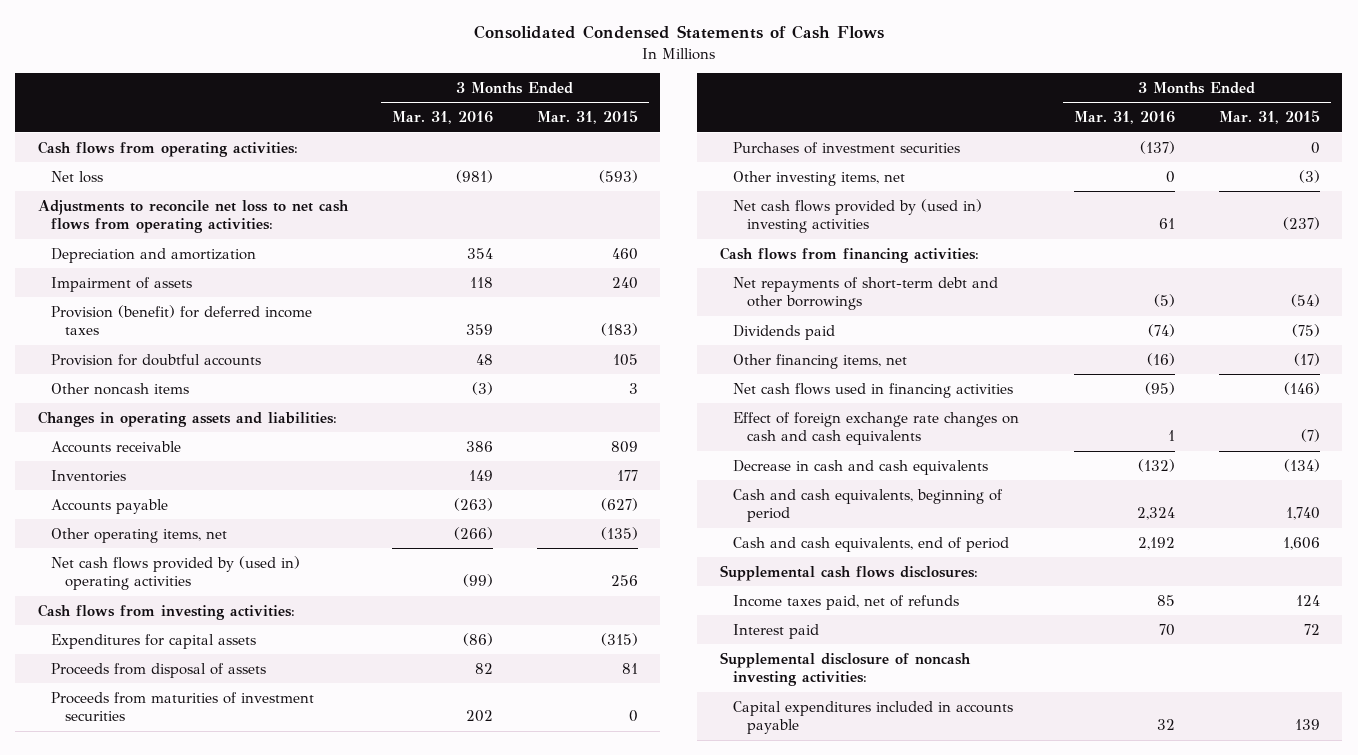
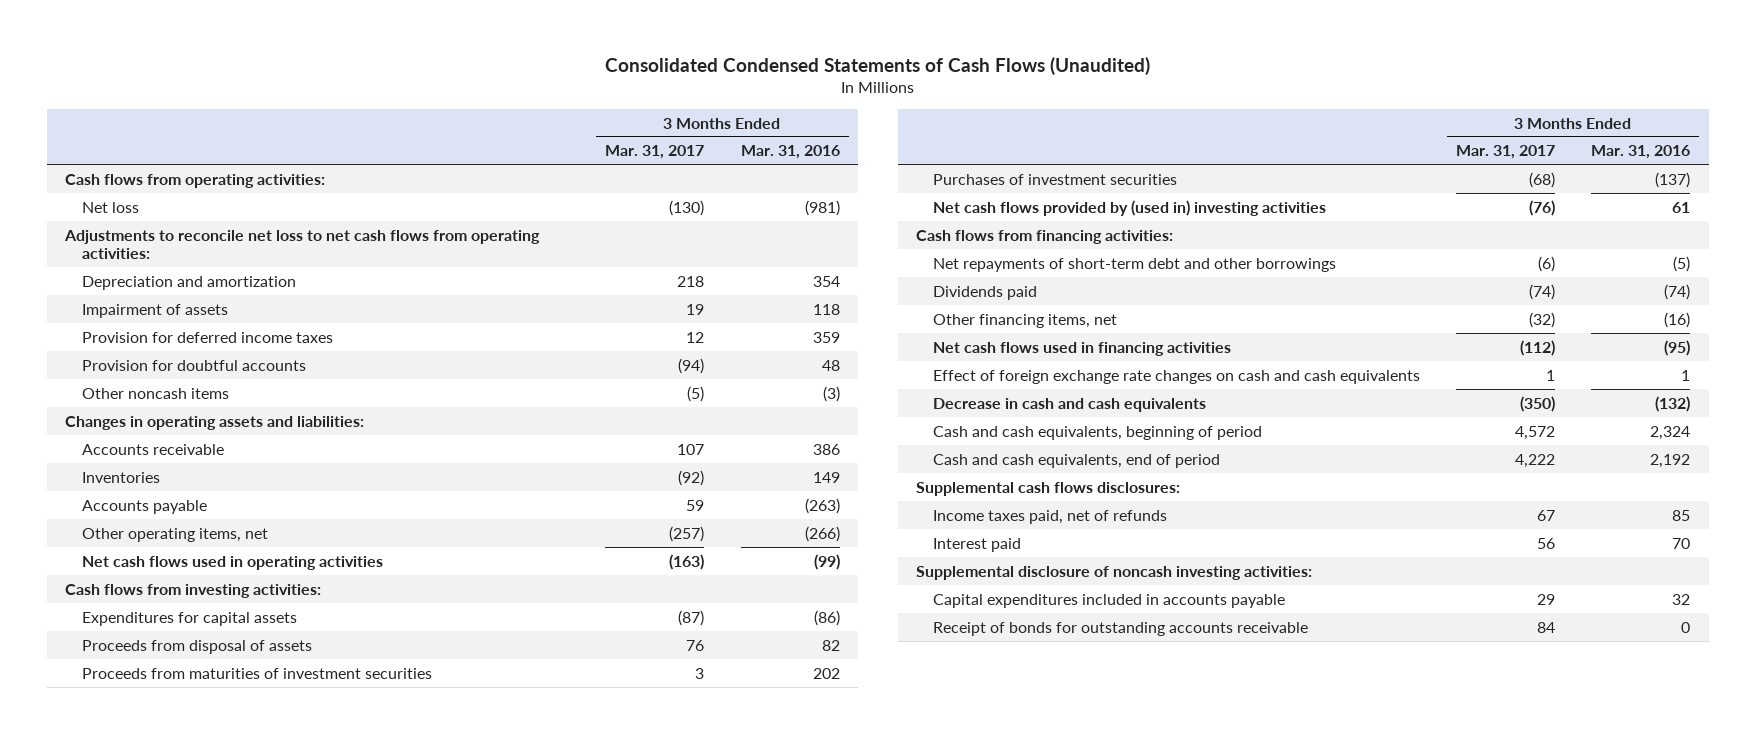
- Consolidated Condensed Statements of Cash Flows
+ Consolidated Condensed Statements of Cash Flows (Unaudited)
- | 3 Months Ended Mar. 31, 2016 | 3 Months Ended Mar. 31, 2015
+ | 3 Months Ended Mar. 31, 2017 | 3 Months Ended Mar. 31, 2016
- Provision (benefit) for deferred income taxes | 359 | (183)
+ Provision for deferred income taxes | 12 | 359
- Net cash flows provided by (used in) operating activities | (99) | 256
+ Net cash flows used in operating activities | (163) | (99)
- Other investing items, net | 0 | (3)
+ Receipt of bonds for outstanding accounts receivable | 84 | 0

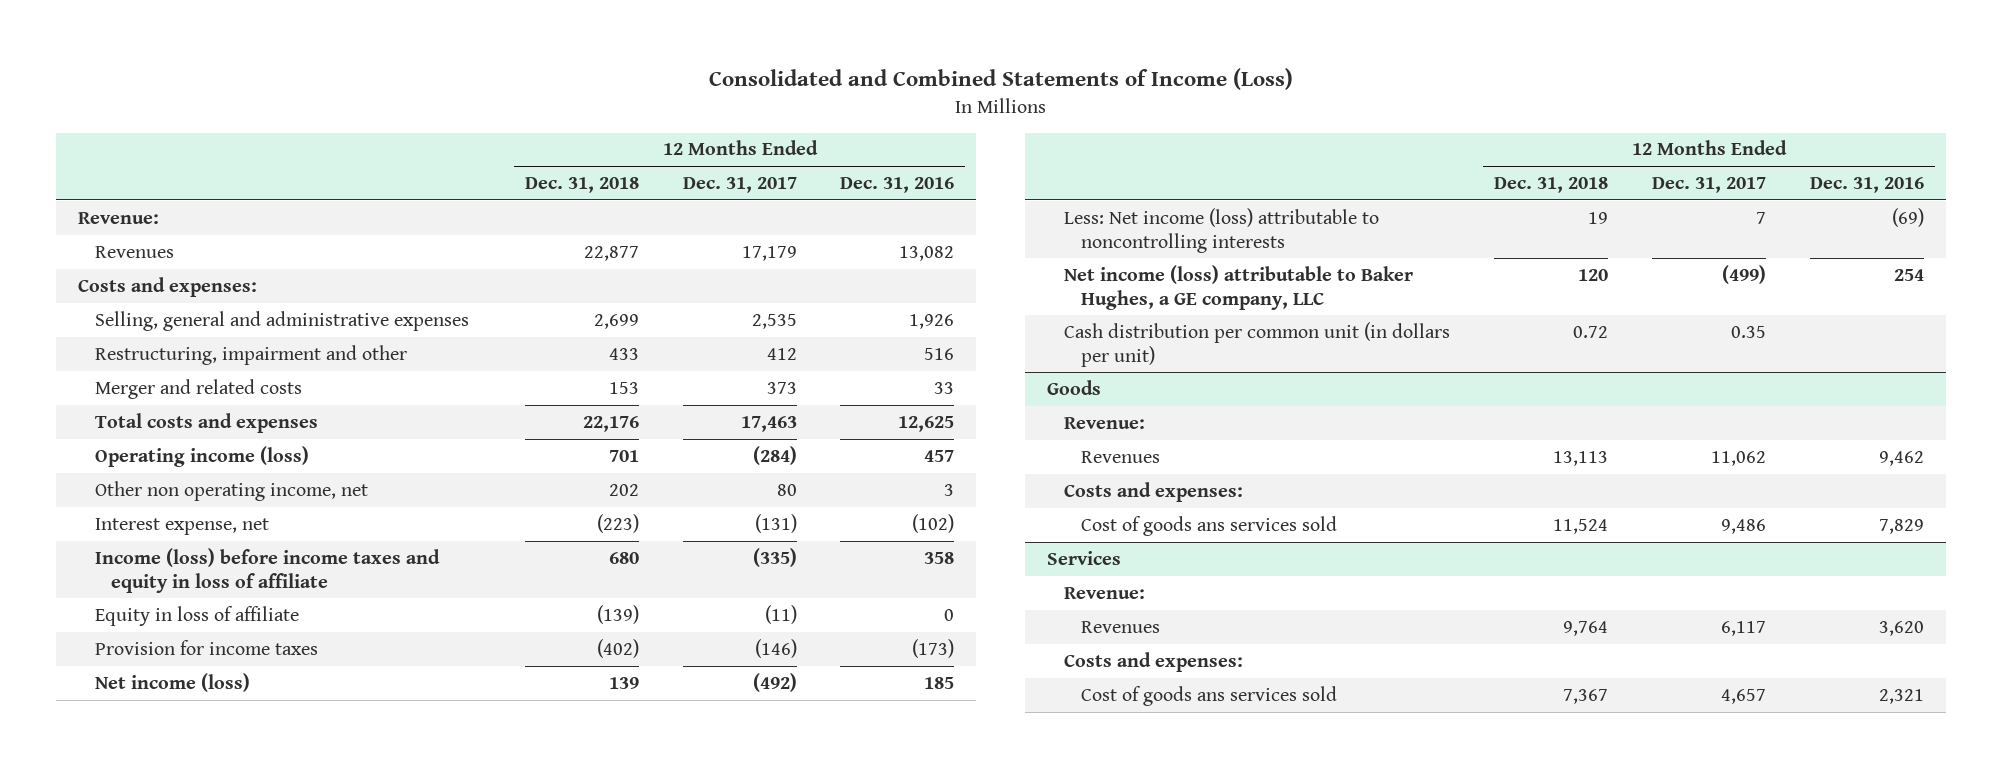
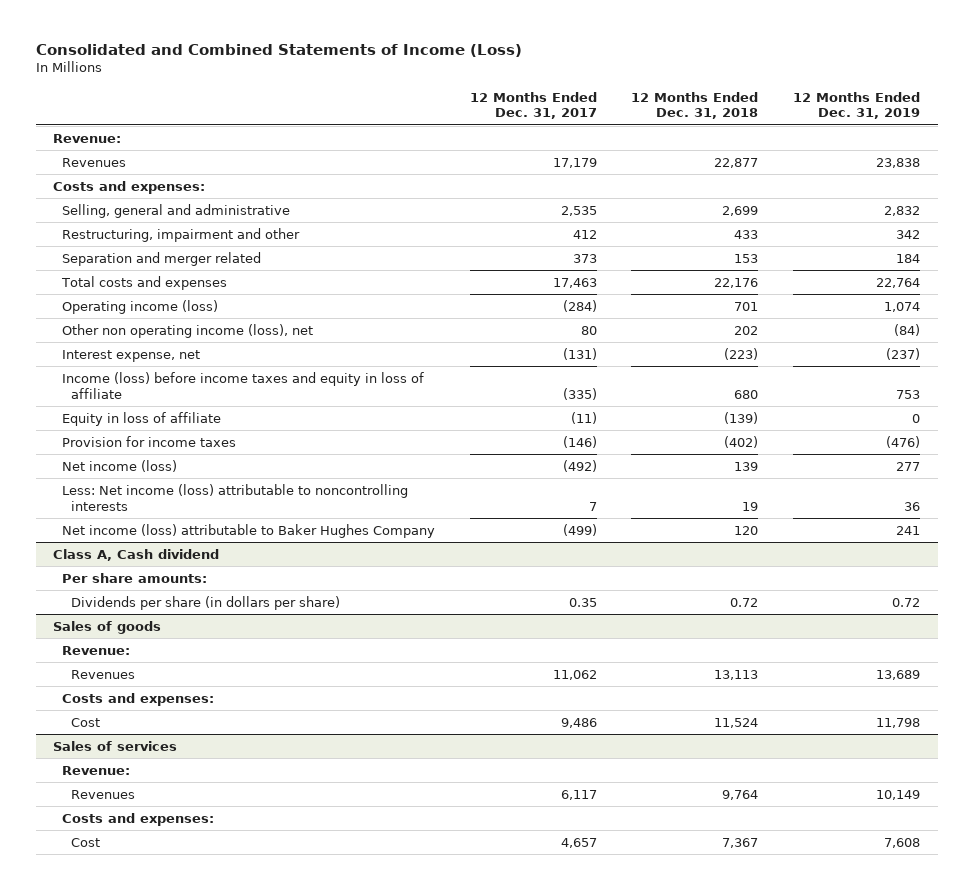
- | 12 Months Ended Dec. 31, 2018 | 12 Months Ended Dec. 31, 2017 | 12 Months Ended Dec. 31, 2016
+ | 12 Months Ended Dec. 31, 2017 | 12 Months Ended Dec. 31, 2018 | 12 Months Ended Dec. 31, 2019
- Selling, general and administrative expenses | 2,699 | 2,535 | 1,926
+ Selling, general and administrative | 2,535 | 2,699 | 2,832
- Merger and related costs | 153 | 373 | 33
+ Separation and merger related | 373 | 153 | 184
- Other non operating income, net | 202 | 80 | 3
+ Other non operating income (loss), net | 80 | 202 | (84)
- Net income (loss) attributable to Baker Hughes, a GE company, LLC | 120 | (499) | 254
- Cash distribution per common unit (in dollars per unit) | 0.72 | 0.35 |
- Goods
+ Net income (loss) attributable to Baker Hughes Company | (499) | 120 | 241
+ Class A, Cash dividend
+ Per share amounts:
+ Dividends per share (in dollars per share) | 0.35 | 0.72 | 0.72
+ Sales of goods
- Cost of goods ans services sold | 11,524 | 9,486 | 7,829
- Services
+ Cost | 9,486 | 11,524 | 11,798
+ Sales of services
- Cost of goods ans services sold | 7,367 | 4,657 | 2,321
+ Cost | 4,657 | 7,367 | 7,608

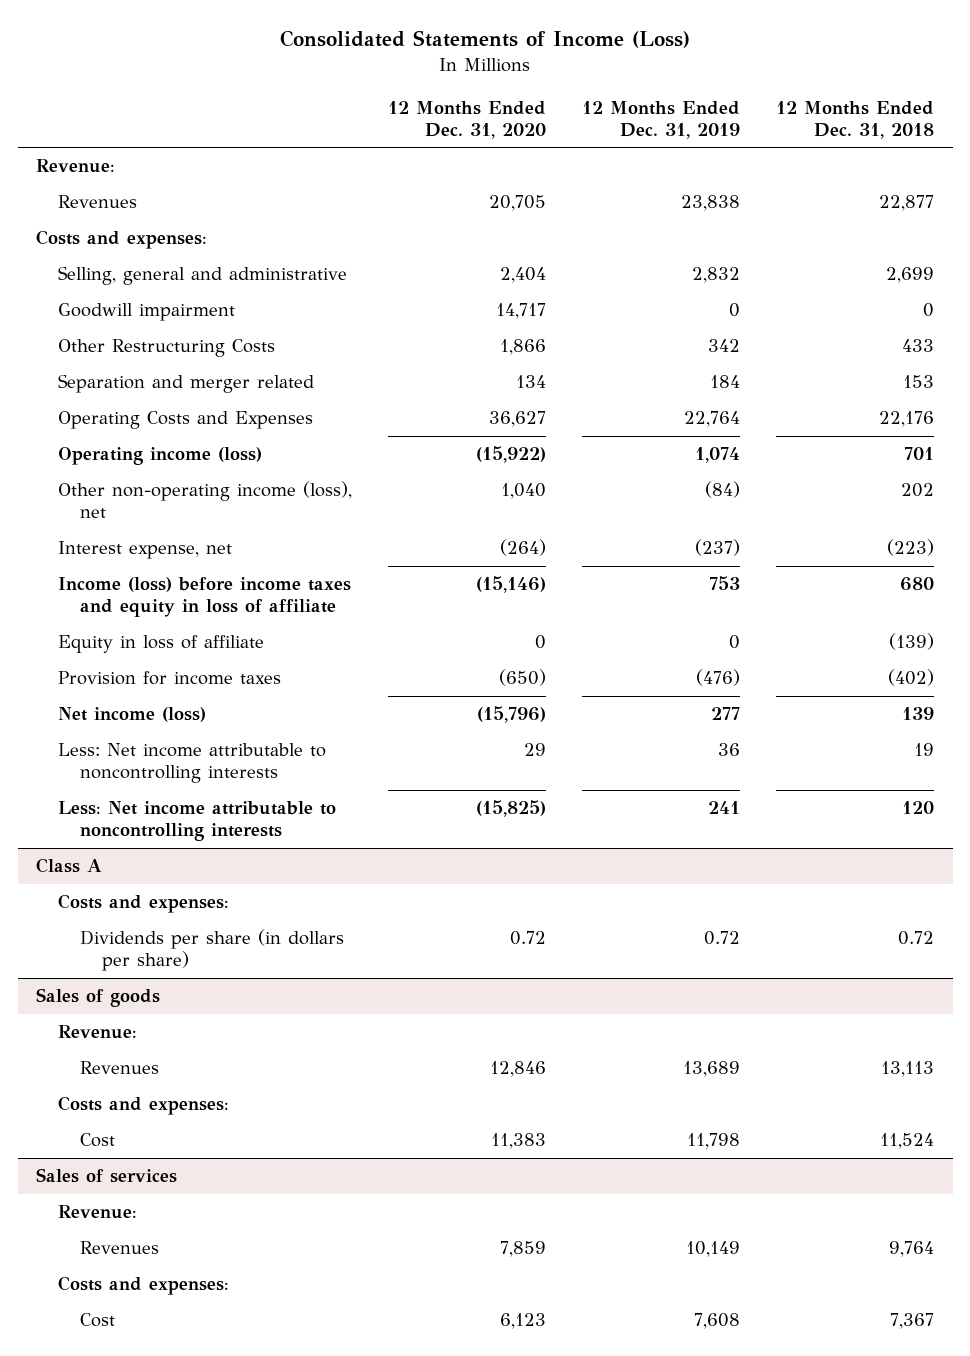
- Consolidated and Combined Statements of Income (Loss)
+ Consolidated Statements of Income (Loss)
- | 12 Months Ended Dec. 31, 2017 | 12 Months Ended Dec. 31, 2018 | 12 Months Ended Dec. 31, 2019
+ | 12 Months Ended Dec. 31, 2020 | 12 Months Ended Dec. 31, 2019 | 12 Months Ended Dec. 31, 2018
- Restructuring, impairment and other | 412 | 433 | 342
+ Goodwill impairment | 14,717 | 0 | 0
+ Other Restructuring Costs | 1,866 | 342 | 433
- Total costs and expenses | 17,463 | 22,176 | 22,764
+ Operating Costs and Expenses | 36,627 | 22,764 | 22,176
- Other non operating income (loss), net | 80 | 202 | (84)
+ Other non-operating income (loss), net | 1,040 | (84) | 202
- Less: Net income (loss) attributable to noncontrolling interests | 7 | 19 | 36
- Net income (loss) attributable to Baker Hughes Company | (499) | 120 | 241
- Class A, Cash dividend
- Per share amounts:
+ Less: Net income attributable to noncontrolling interests | 29 | 36 | 19
+ Less: Net income attributable to noncontrolling interests | (15,825) | 241 | 120
+ Class A
+ Costs and expenses:

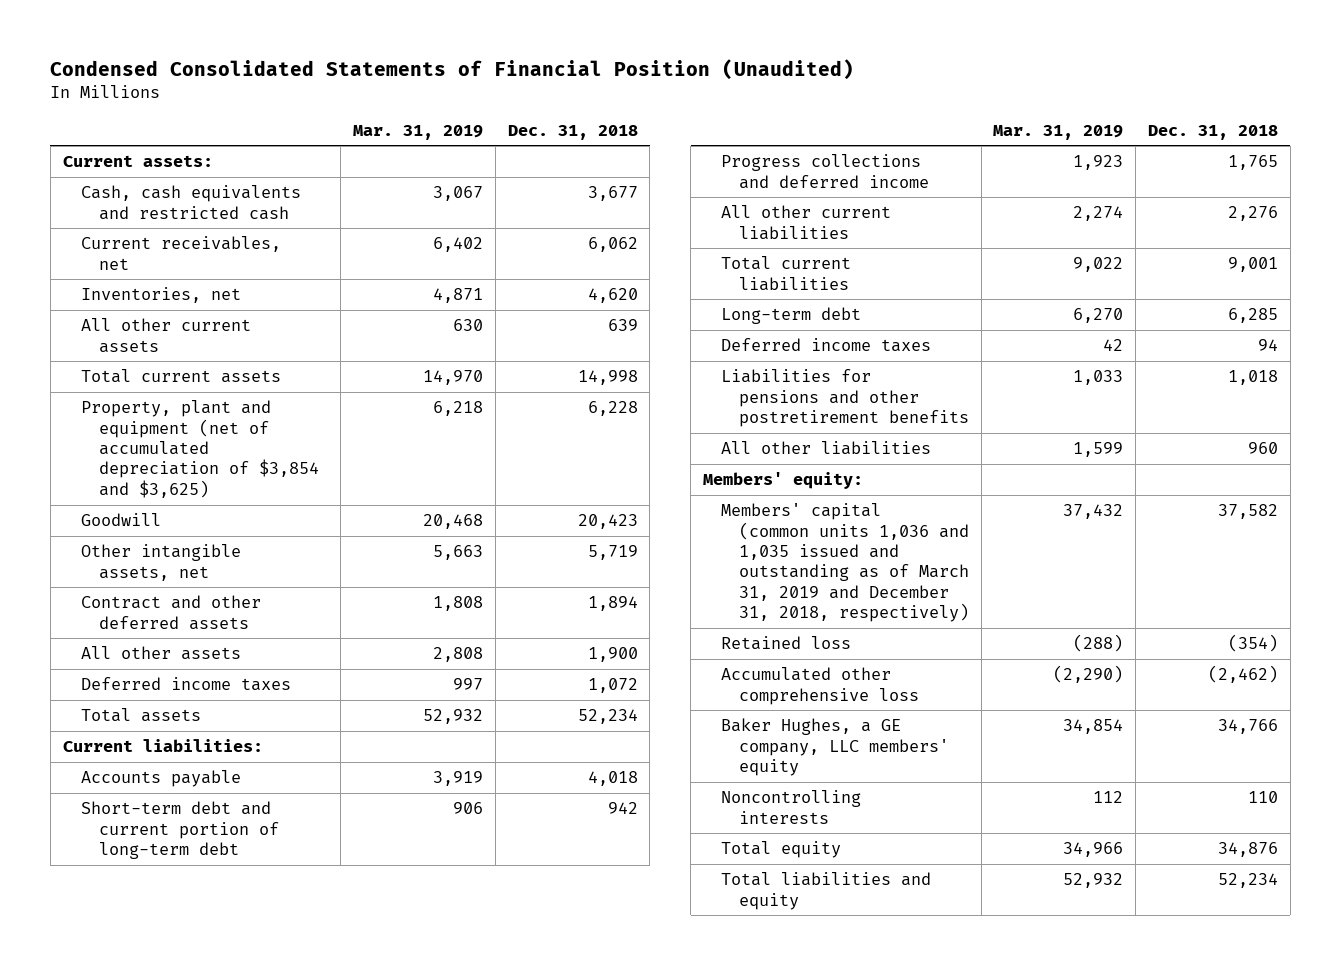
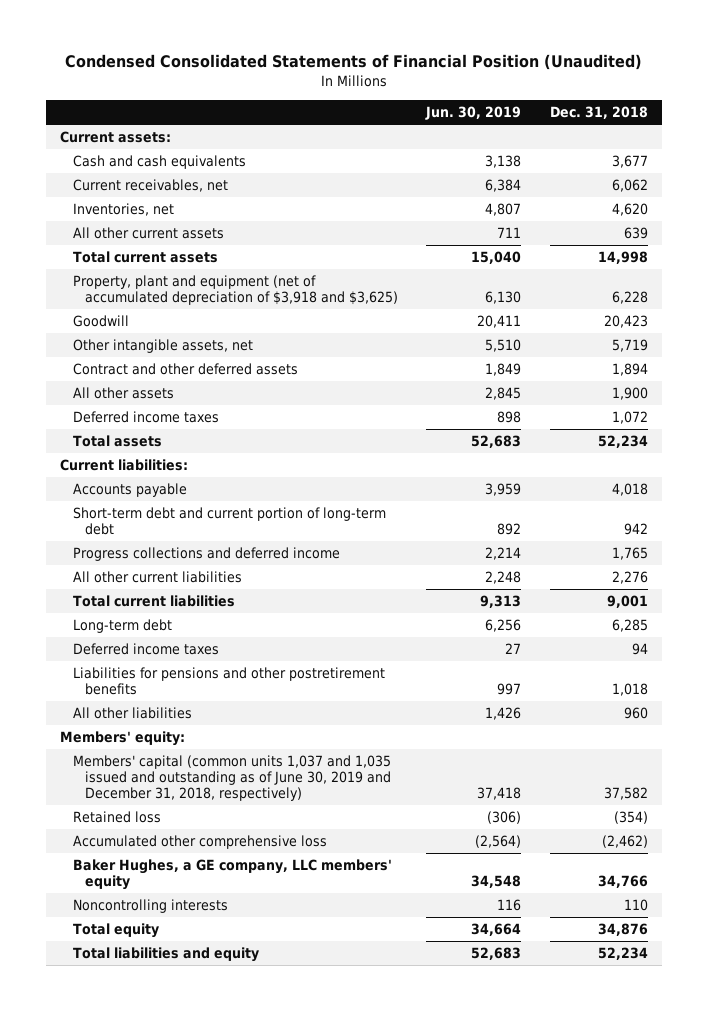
- | Mar. 31, 2019 | Dec. 31, 2018
+ | Jun. 30, 2019 | Dec. 31, 2018
- Cash, cash equivalents and restricted cash | 3,067 | 3,677
+ Cash and cash equivalents | 3,138 | 3,677
- Property, plant and equipment (net of accumulated depreciation of $3,854 and $3,625) | 6,218 | 6,228
+ Property, plant and equipment (net of accumulated depreciation of $3,918 and $3,625) | 6,130 | 6,228
- Members' capital (common units 1,036 and 1,035 issued and outstanding as of March 31, 2019 and December 31, 2018, respectively) | 37,432 | 37,582
+ Members' capital (common units 1,037 and 1,035 issued and outstanding as of June 30, 2019 and December 31, 2018, respectively) | 37,418 | 37,582

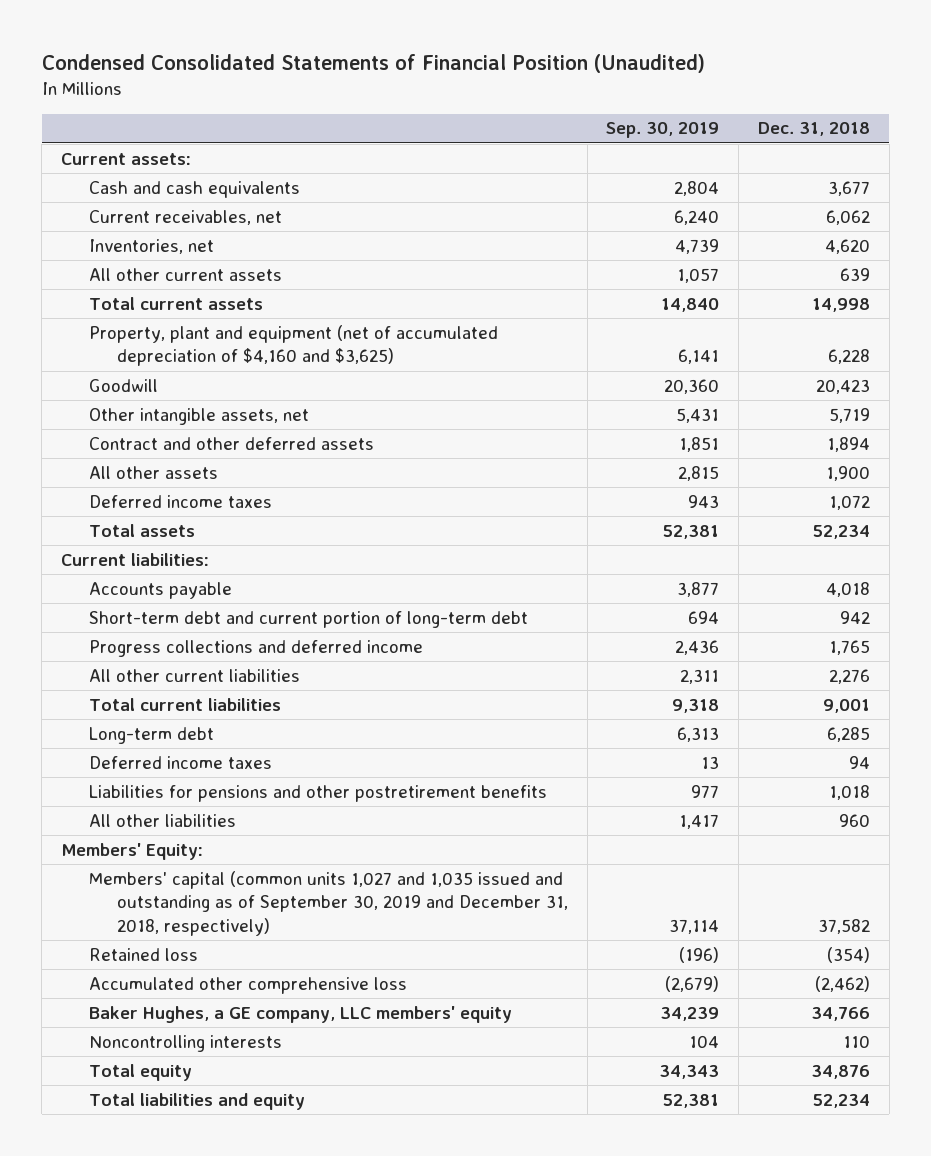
- | Jun. 30, 2019 | Dec. 31, 2018
+ | Sep. 30, 2019 | Dec. 31, 2018
- Property, plant and equipment (net of accumulated depreciation of $3,918 and $3,625) | 6,130 | 6,228
+ Property, plant and equipment (net of accumulated depreciation of $4,160 and $3,625) | 6,141 | 6,228
- Members' equity:
- Members' capital (common units 1,037 and 1,035 issued and outstanding as of June 30, 2019 and December 31, 2018, respectively) | 37,418 | 37,582
+ Members' Equity:
+ Members' capital (common units 1,027 and 1,035 issued and outstanding as of September 30, 2019 and December 31, 2018, respectively) | 37,114 | 37,582

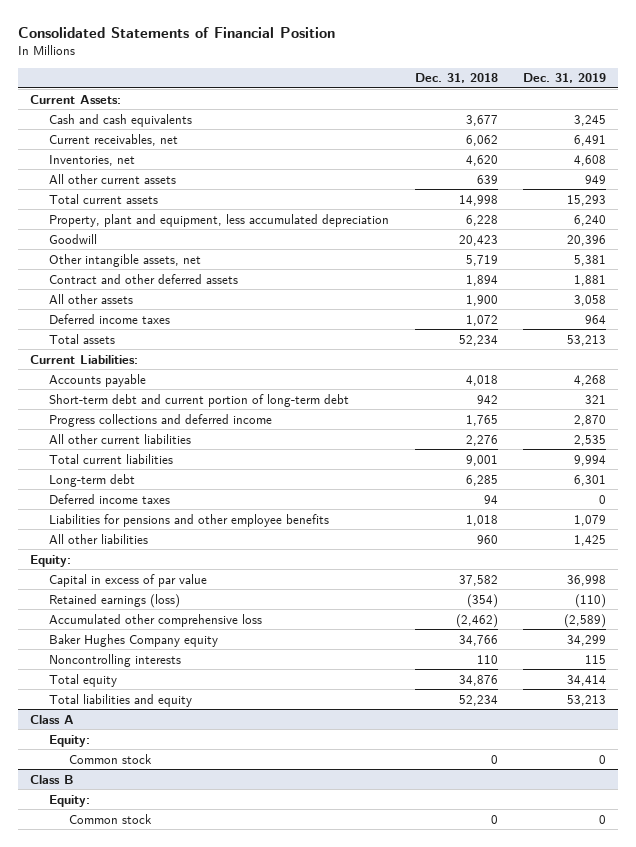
- Condensed Consolidated Statements of Financial Position (Unaudited)
+ Consolidated Statements of Financial Position
- | Sep. 30, 2019 | Dec. 31, 2018
+ | Dec. 31, 2018 | Dec. 31, 2019
- Current assets:
+ Current Assets:
- Property, plant and equipment (net of accumulated depreciation of $4,160 and $3,625) | 6,141 | 6,228
+ Property, plant and equipment, less accumulated depreciation | 6,228 | 6,240
- Current liabilities:
+ Current Liabilities:
- Liabilities for pensions and other postretirement benefits | 977 | 1,018
+ Liabilities for pensions and other employee benefits | 1,018 | 1,079
- Members' Equity:
- Members' capital (common units 1,027 and 1,035 issued and outstanding as of September 30, 2019 and December 31, 2018, respectively) | 37,114 | 37,582
- Retained loss | (196) | (354)
+ Equity:
+ Capital in excess of par value | 37,582 | 36,998
+ Retained earnings (loss) | (354) | (110)
- Baker Hughes, a GE company, LLC members' equity | 34,239 | 34,766
+ Baker Hughes Company equity | 34,766 | 34,299
+ Class A
+ Equity:
+ Common stock | 0 | 0
+ Class B
+ Equity:
+ Common stock | 0 | 0

